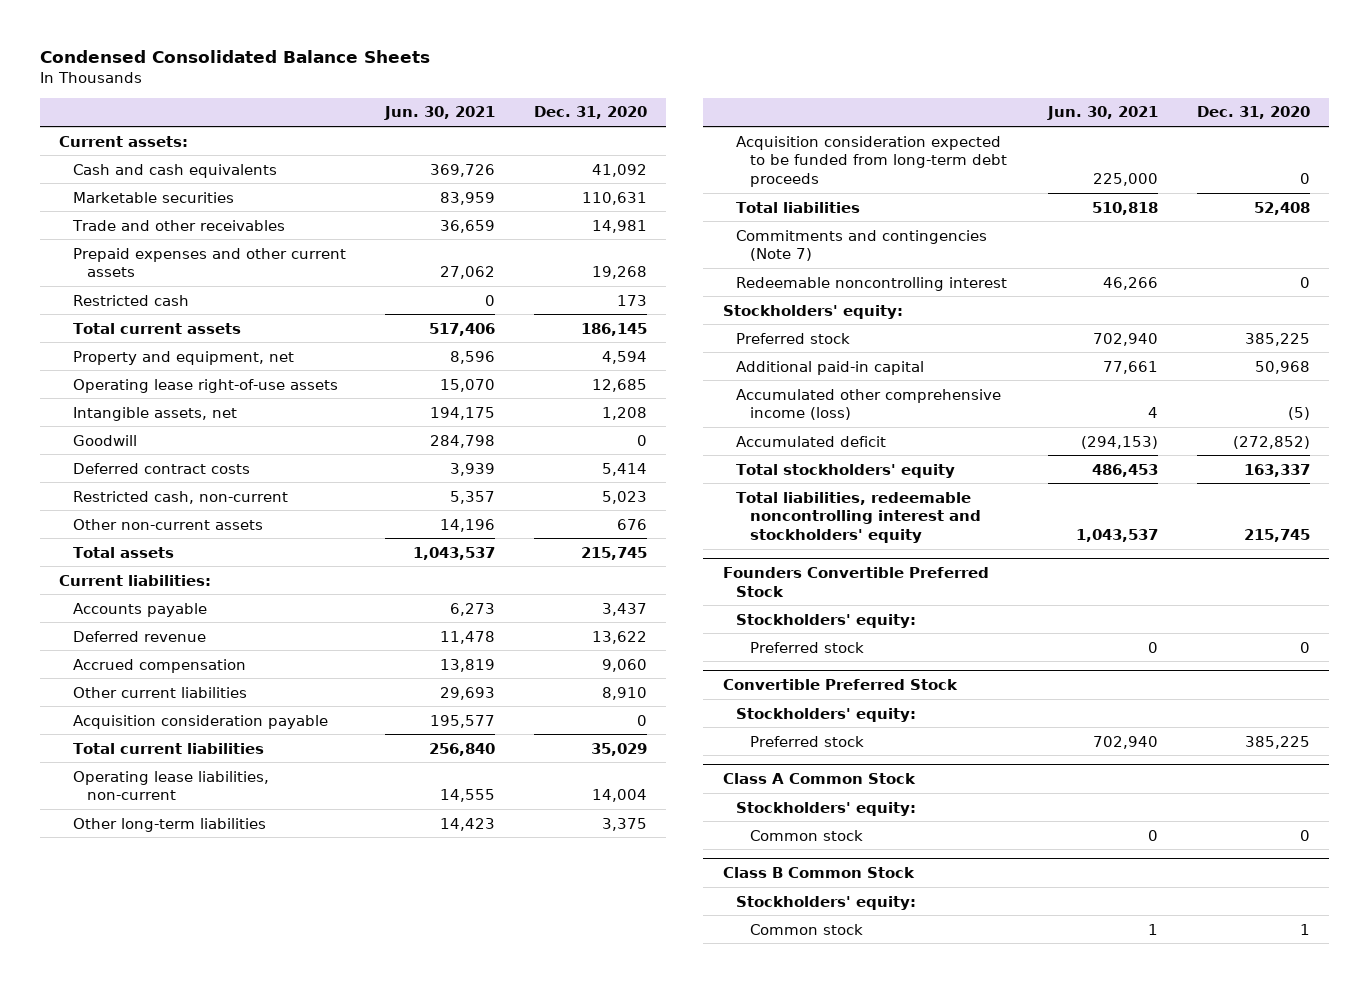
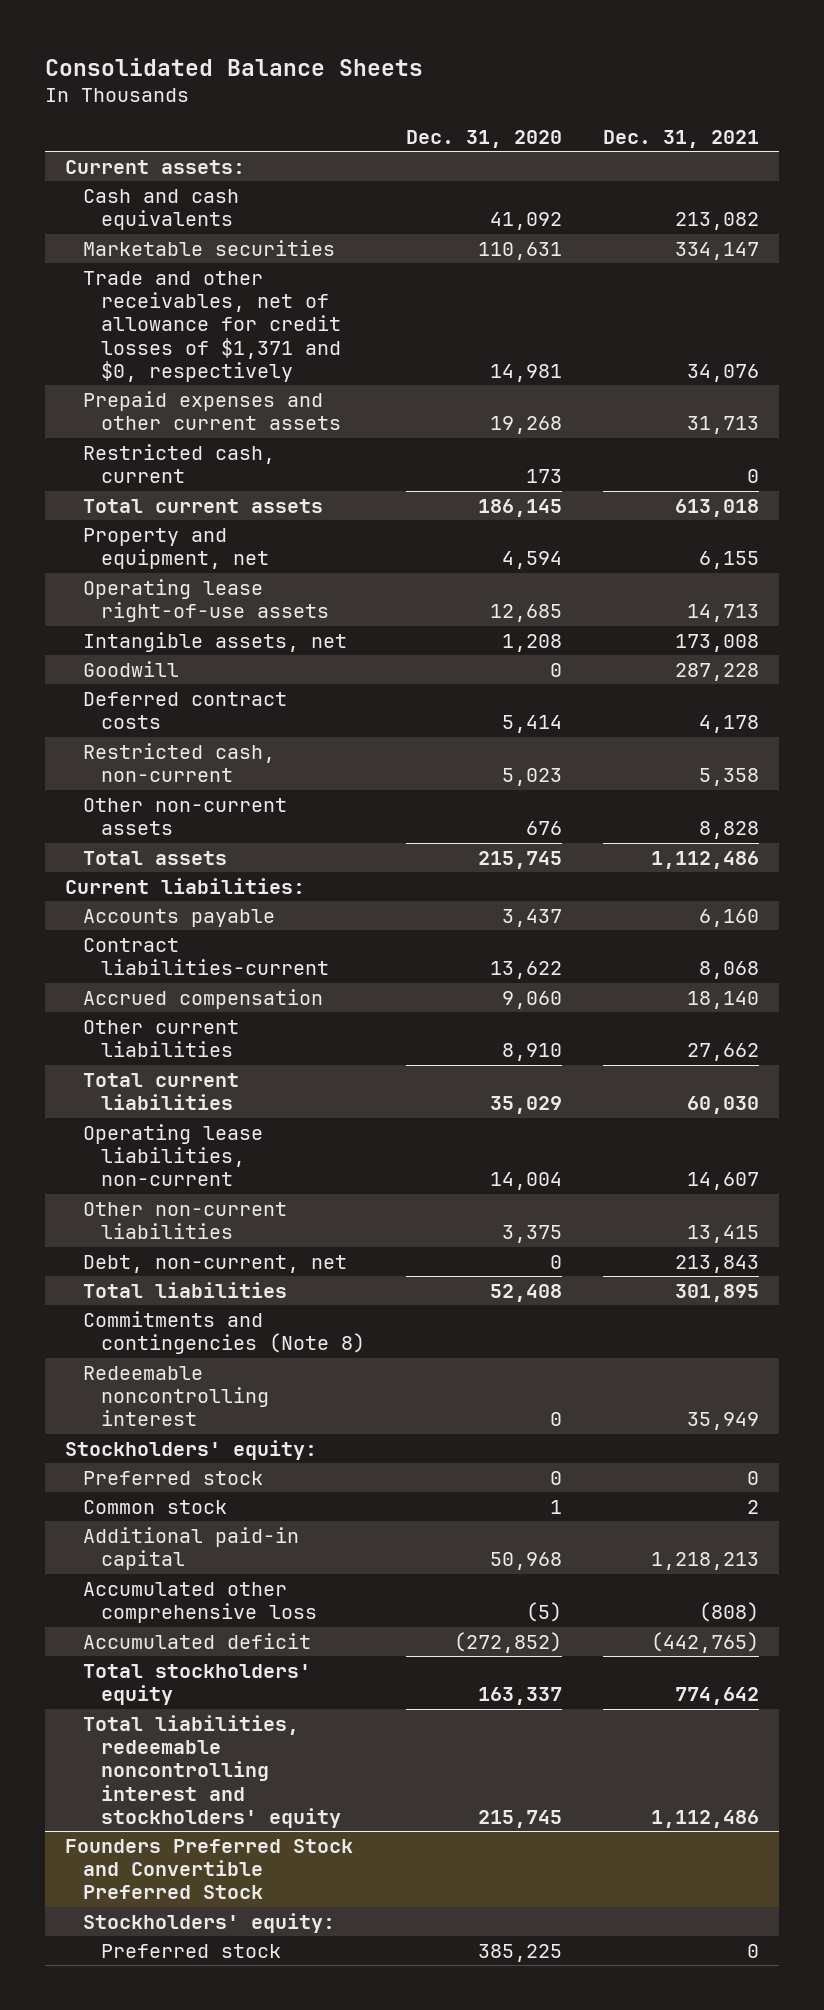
- Condensed Consolidated Balance Sheets
+ Consolidated Balance Sheets
- | Jun. 30, 2021 | Dec. 31, 2020
+ | Dec. 31, 2020 | Dec. 31, 2021
- Trade and other receivables | 36,659 | 14,981
+ Trade and other receivables, net of allowance for credit losses of $1,371 and $0, respectively | 14,981 | 34,076
- Restricted cash | 0 | 173
+ Restricted cash, current | 173 | 0
- Deferred revenue | 11,478 | 13,622
+ Contract liabilities-current | 13,622 | 8,068
- Acquisition consideration payable | 195,577 | 0
- Other long-term liabilities | 14,423 | 3,375
- Acquisition consideration expected to be funded from long-term debt proceeds | 225,000 | 0
+ Other non-current liabilities | 3,375 | 13,415
+ Debt, non-current, net | 0 | 213,843
- Commitments and contingencies (Note 7)
+ Commitments and contingencies (Note 8)
- Preferred stock | 702,940 | 385,225
+ Preferred stock | 0 | 0
+ Common stock | 1 | 2
- Accumulated other comprehensive income (loss) | 4 | (5)
+ Accumulated other comprehensive loss | (5) | (808)
- Founders Convertible Preferred Stock
- Stockholders' equity:
- Preferred stock | 0 | 0
- Convertible Preferred Stock
+ Founders Preferred Stock and Convertible Preferred Stock
- Class A Common Stock
- Stockholders' equity:
- Common stock | 0 | 0
- Class B Common Stock
- Stockholders' equity:
- Common stock | 1 | 1

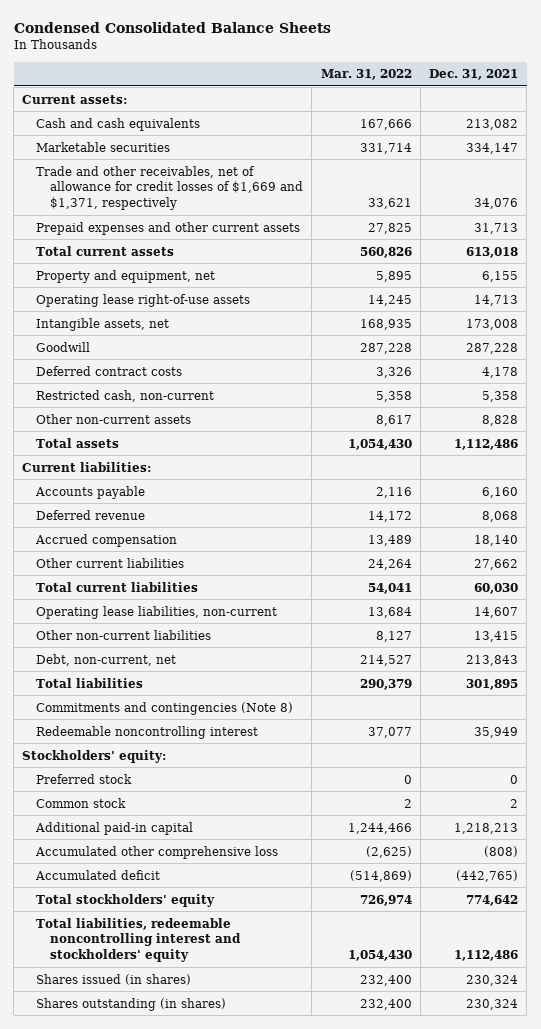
- Consolidated Balance Sheets
+ Condensed Consolidated Balance Sheets
- | Dec. 31, 2020 | Dec. 31, 2021
+ | Mar. 31, 2022 | Dec. 31, 2021
- Trade and other receivables, net of allowance for credit losses of $1,371 and $0, respectively | 14,981 | 34,076
+ Trade and other receivables, net of allowance for credit losses of $1,669 and $1,371, respectively | 33,621 | 34,076
- Restricted cash, current | 173 | 0
- Contract liabilities-current | 13,622 | 8,068
+ Deferred revenue | 14,172 | 8,068
- Founders Preferred Stock and Convertible Preferred Stock
- Stockholders' equity:
- Preferred stock | 385,225 | 0
+ Shares issued (in shares) | 232,400 | 230,324
+ Shares outstanding (in shares) | 232,400 | 230,324

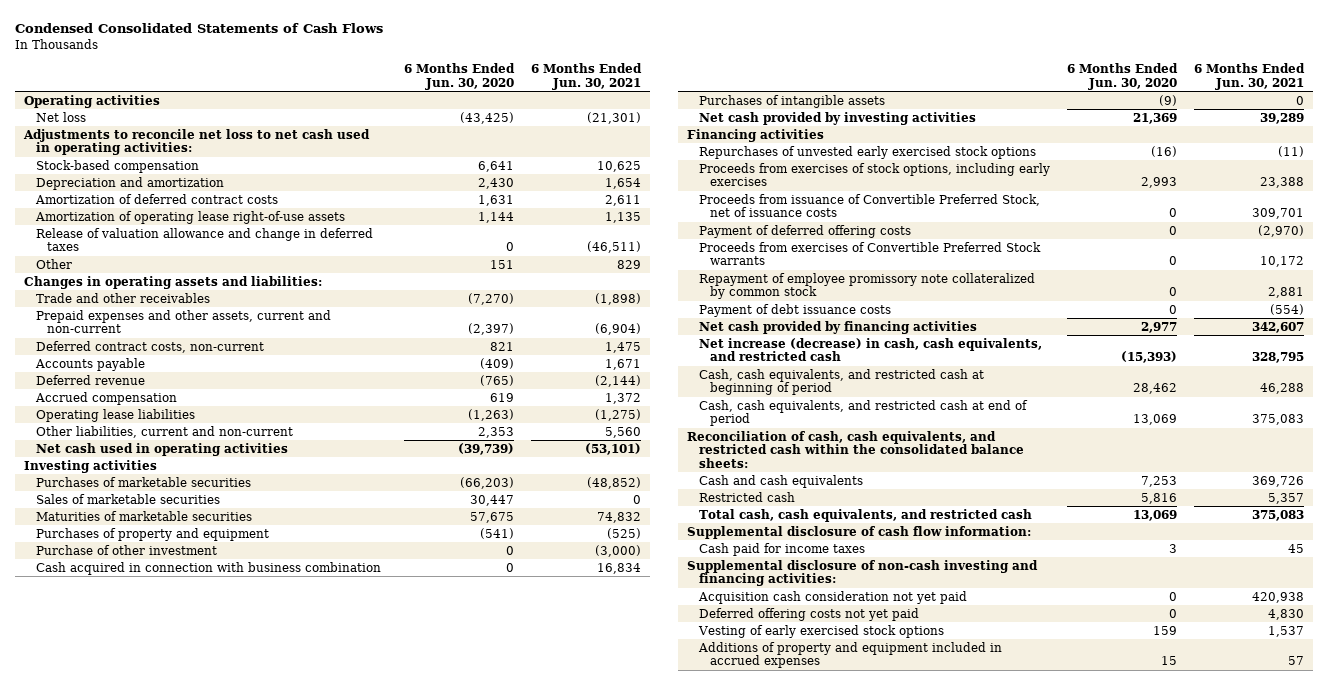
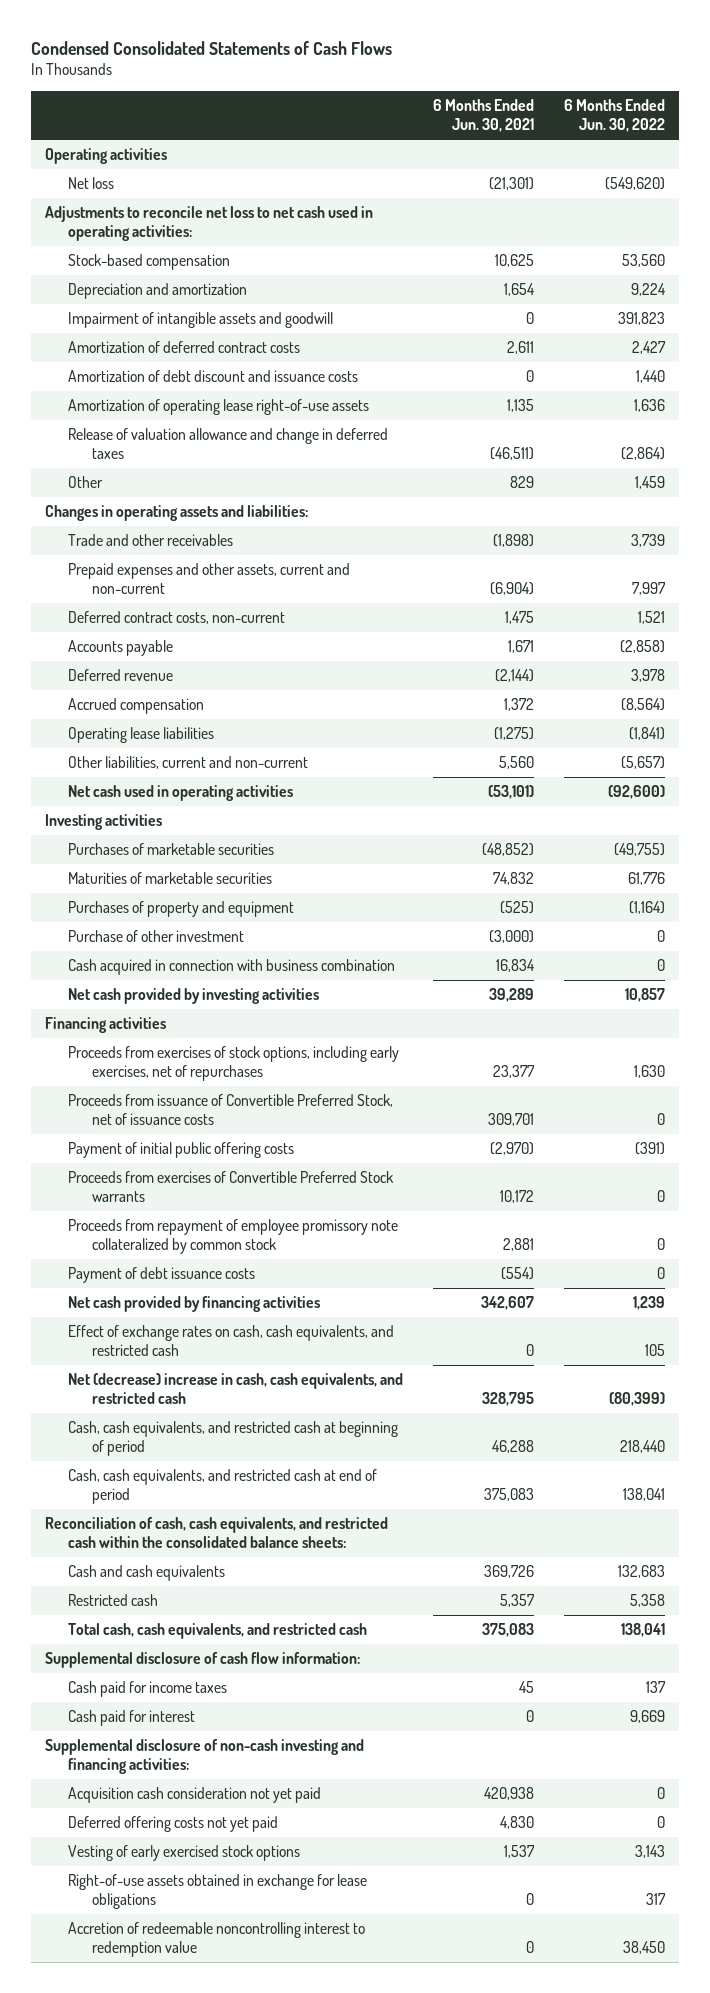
- | 6 Months Ended Jun. 30, 2020 | 6 Months Ended Jun. 30, 2021
+ | 6 Months Ended Jun. 30, 2021 | 6 Months Ended Jun. 30, 2022
+ Impairment of intangible assets and goodwill | 0 | 391,823
+ Amortization of debt discount and issuance costs | 0 | 1,440
- Sales of marketable securities | 30,447 | 0
- Purchases of intangible assets | (9) | 0
- Repurchases of unvested early exercised stock options | (16) | (11)
- Proceeds from exercises of stock options, including early exercises | 2,993 | 23,388
+ Proceeds from exercises of stock options, including early exercises, net of repurchases | 23,377 | 1,630
- Payment of deferred offering costs | 0 | (2,970)
+ Payment of initial public offering costs | (2,970) | (391)
- Repayment of employee promissory note collateralized by common stock | 0 | 2,881
+ Proceeds from repayment of employee promissory note collateralized by common stock | 2,881 | 0
- Net increase (decrease) in cash, cash equivalents, and restricted cash | (15,393) | 328,795
+ Effect of exchange rates on cash, cash equivalents, and restricted cash | 0 | 105
+ Net (decrease) increase in cash, cash equivalents, and restricted cash | 328,795 | (80,399)
+ Cash paid for interest | 0 | 9,669
- Additions of property and equipment included in accrued expenses | 15 | 57
+ Right-of-use assets obtained in exchange for lease obligations | 0 | 317
+ Accretion of redeemable noncontrolling interest to redemption value | 0 | 38,450

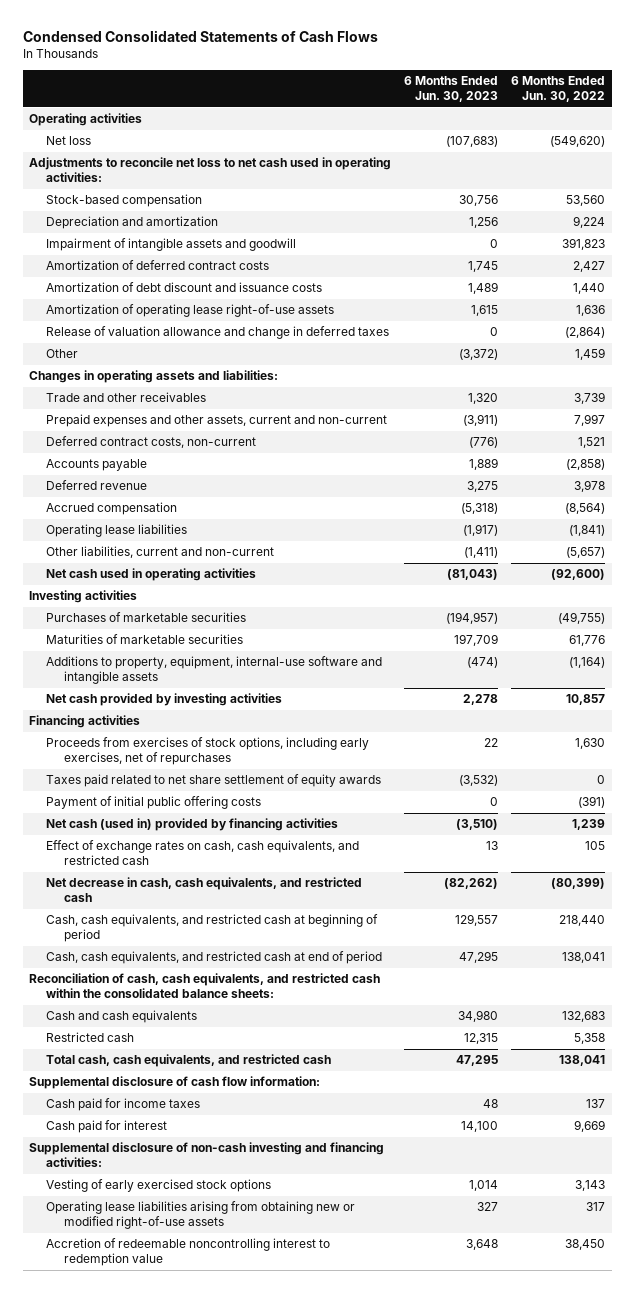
- | 6 Months Ended Jun. 30, 2021 | 6 Months Ended Jun. 30, 2022
+ | 6 Months Ended Jun. 30, 2023 | 6 Months Ended Jun. 30, 2022
- Purchases of property and equipment | (525) | (1,164)
- Purchase of other investment | (3,000) | 0
- Cash acquired in connection with business combination | 16,834 | 0
+ Additions to property, equipment, internal-use software and intangible assets | (474) | (1,164)
- Proceeds from issuance of Convertible Preferred Stock, net of issuance costs | 309,701 | 0
+ Taxes paid related to net share settlement of equity awards | (3,532) | 0
- Proceeds from exercises of Convertible Preferred Stock warrants | 10,172 | 0
- Proceeds from repayment of employee promissory note collateralized by common stock | 2,881 | 0
- Payment of debt issuance costs | (554) | 0
- Net cash provided by financing activities | 342,607 | 1,239
+ Net cash (used in) provided by financing activities | (3,510) | 1,239
- Net (decrease) increase in cash, cash equivalents, and restricted cash | 328,795 | (80,399)
+ Net decrease in cash, cash equivalents, and restricted cash | (82,262) | (80,399)
- Acquisition cash consideration not yet paid | 420,938 | 0
- Deferred offering costs not yet paid | 4,830 | 0
- Right-of-use assets obtained in exchange for lease obligations | 0 | 317
+ Operating lease liabilities arising from obtaining new or modified right-of-use assets | 327 | 317

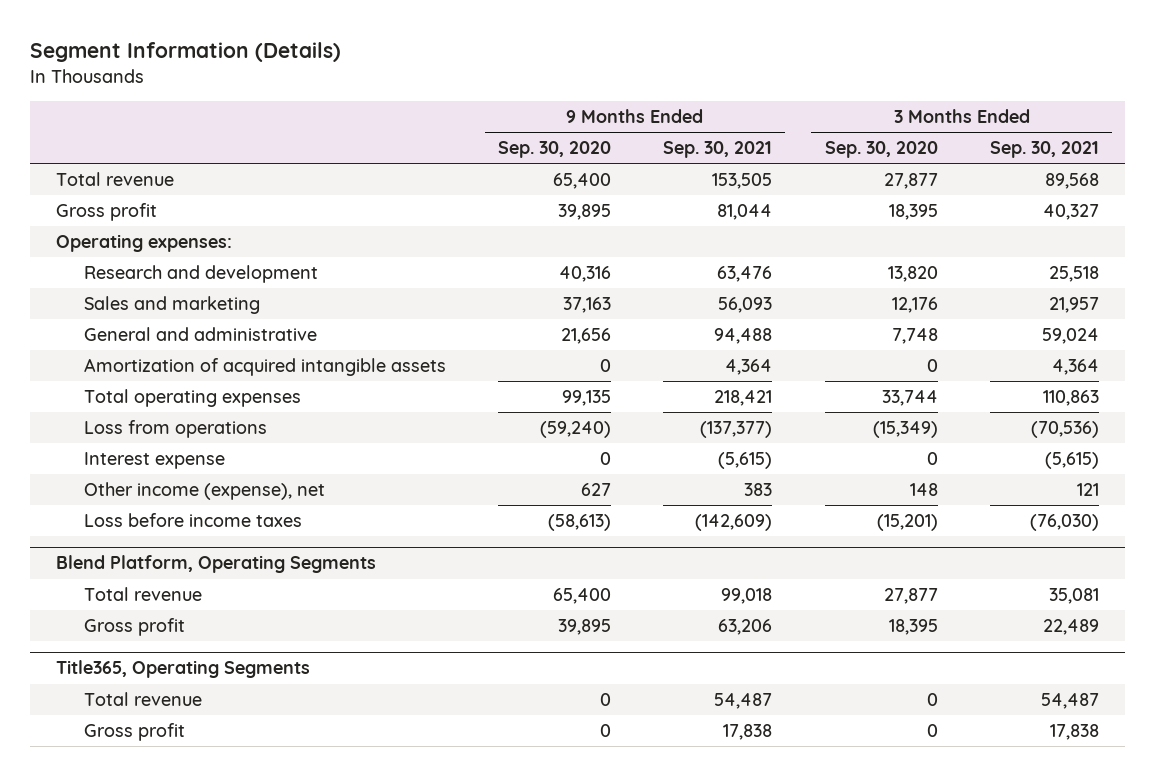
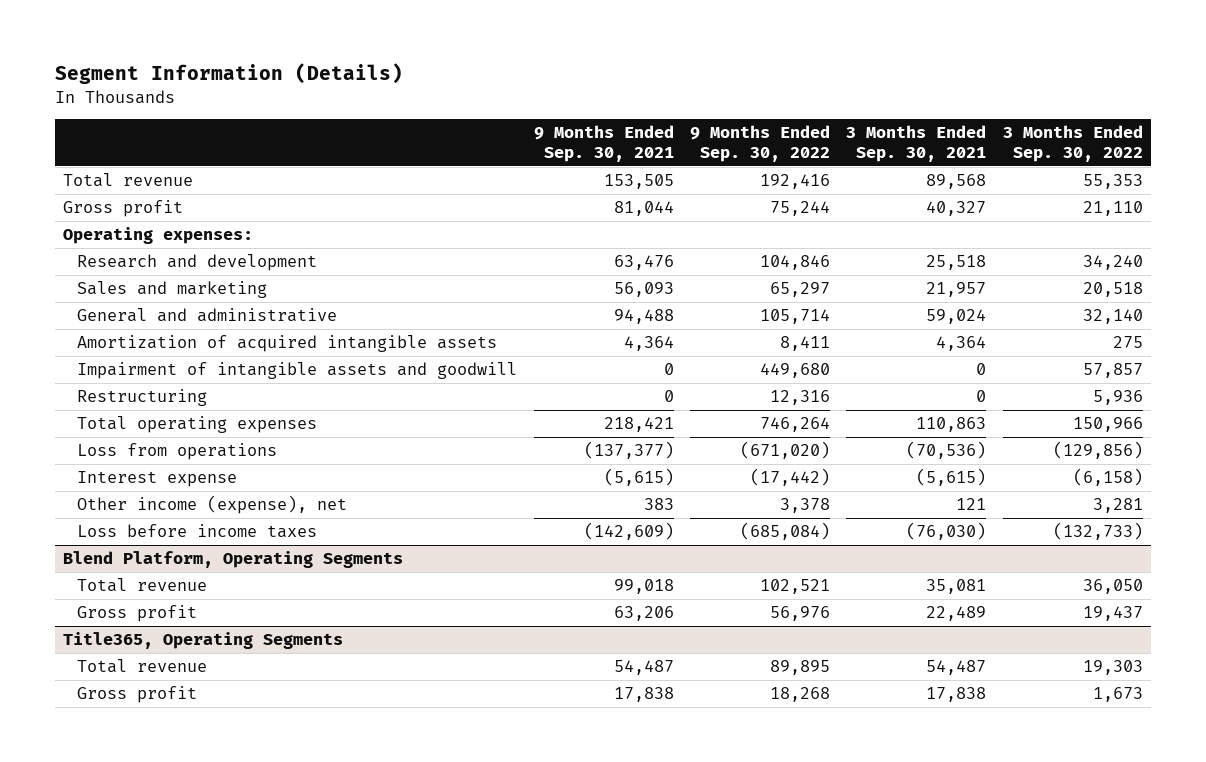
- | 9 Months Ended Sep. 30, 2020 | 9 Months Ended Sep. 30, 2021 | 3 Months Ended Sep. 30, 2020 | 3 Months Ended Sep. 30, 2021
+ | 9 Months Ended Sep. 30, 2021 | 9 Months Ended Sep. 30, 2022 | 3 Months Ended Sep. 30, 2021 | 3 Months Ended Sep. 30, 2022
+ Impairment of intangible assets and goodwill | 0 | 449,680 | 0 | 57,857
+ Restructuring | 0 | 12,316 | 0 | 5,936

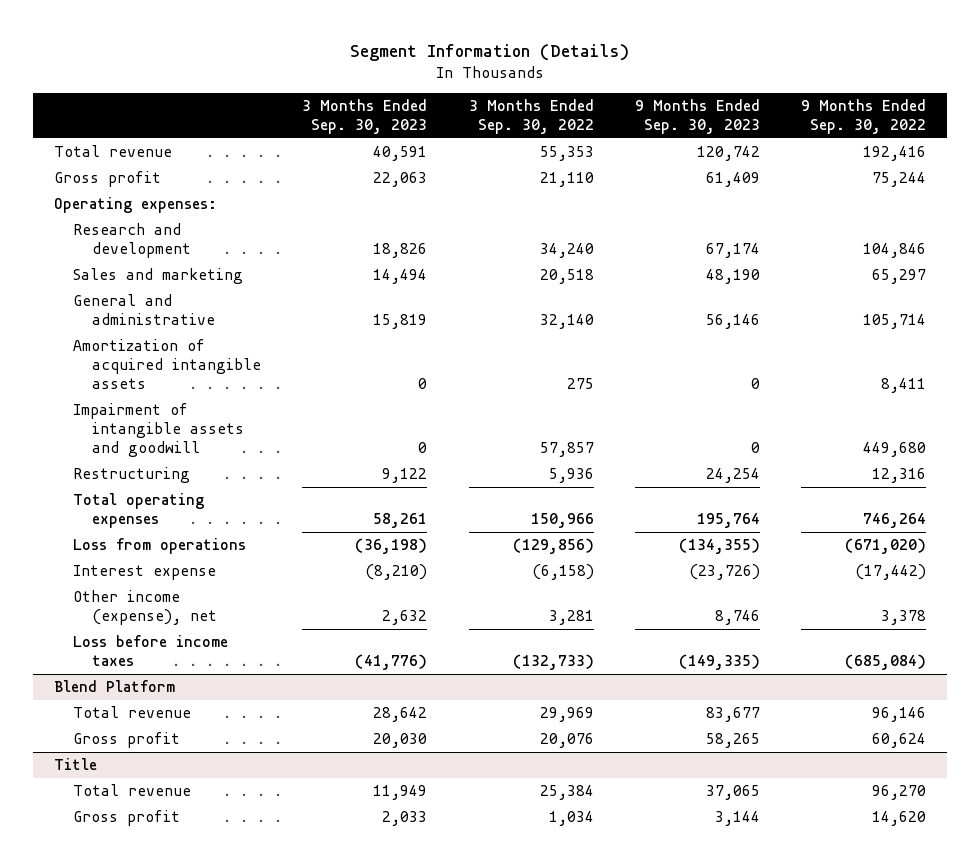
- | 9 Months Ended Sep. 30, 2021 | 9 Months Ended Sep. 30, 2022 | 3 Months Ended Sep. 30, 2021 | 3 Months Ended Sep. 30, 2022
+ | 3 Months Ended Sep. 30, 2023 | 3 Months Ended Sep. 30, 2022 | 9 Months Ended Sep. 30, 2023 | 9 Months Ended Sep. 30, 2022
- Blend Platform, Operating Segments
- Total revenue | 99,018 | 102,521 | 35,081 | 36,050
- Gross profit | 63,206 | 56,976 | 22,489 | 19,437
- Title365, Operating Segments
- Total revenue | 54,487 | 89,895 | 54,487 | 19,303
- Gross profit | 17,838 | 18,268 | 17,838 | 1,673
+ Blend Platform
+ Total revenue | 28,642 | 29,969 | 83,677 | 96,146
+ Gross profit | 20,030 | 20,076 | 58,265 | 60,624
+ Title
+ Total revenue | 11,949 | 25,384 | 37,065 | 96,270
+ Gross profit | 2,033 | 1,034 | 3,144 | 14,620

